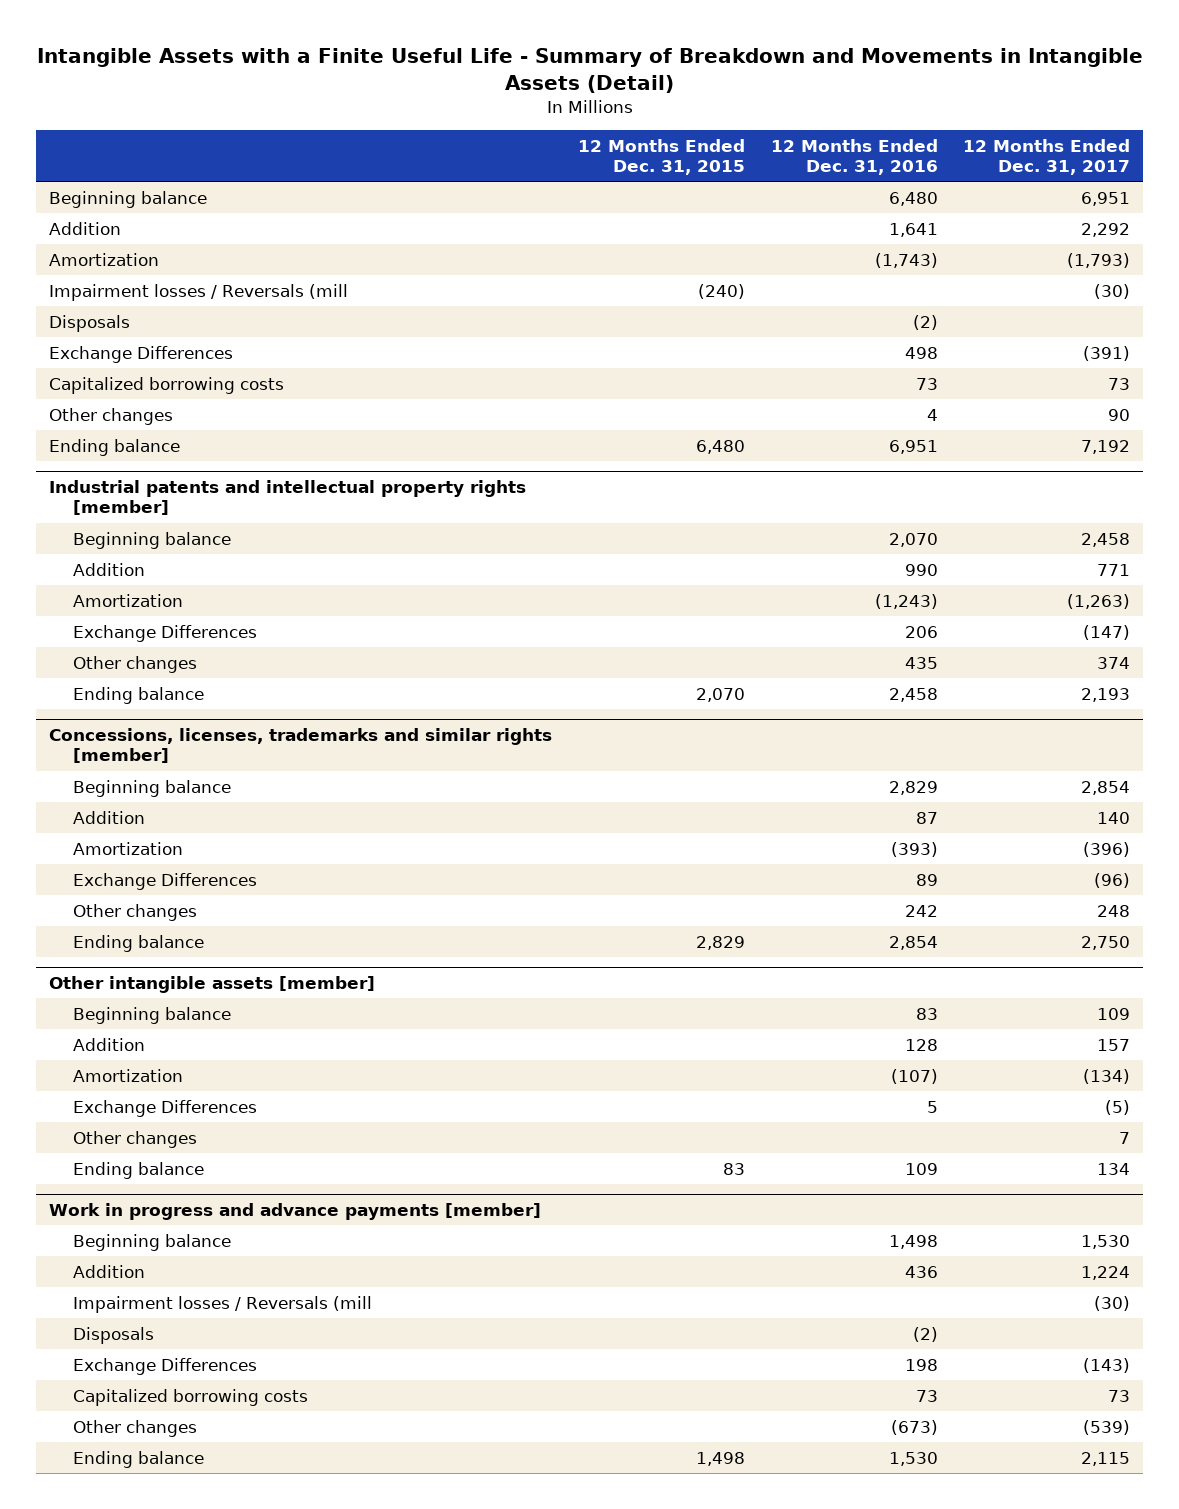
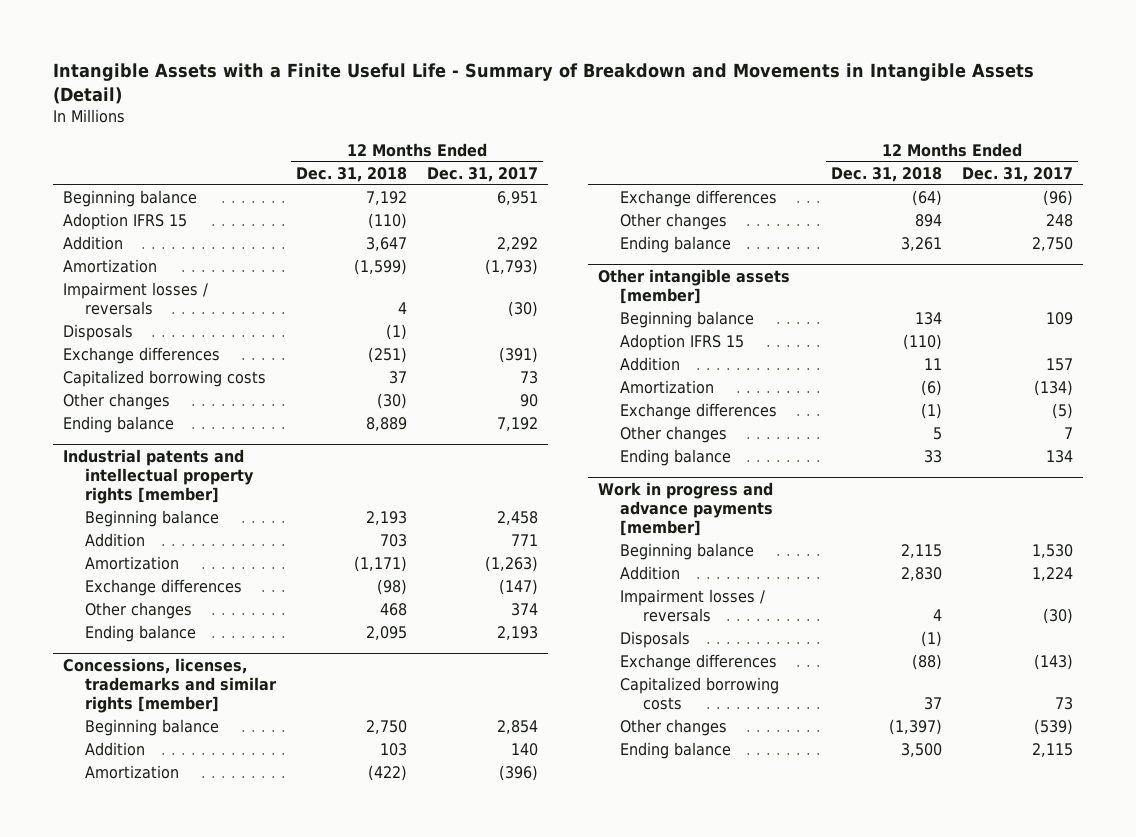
- | 12 Months Ended Dec. 31, 2015 | 12 Months Ended Dec. 31, 2016 | 12 Months Ended Dec. 31, 2017
+ | 12 Months Ended Dec. 31, 2018 | 12 Months Ended Dec. 31, 2017
+ Adoption IFRS 15 | (110) |
- Impairment losses / Reversals (mill | (240) | | (30)
+ Impairment losses / reversals | 4 | (30)
- Exchange Differences | | 498 | (391)
+ Exchange differences | (251) | (391)
@ Industrial patents and intellectual property rights [member]
- Exchange Differences | | 206 | (147)
+ Exchange differences | (98) | (147)
@ Concessions, licenses, trademarks and similar rights [member]
- Exchange Differences | | 89 | (96)
+ Exchange differences | (64) | (96)
@ Other intangible assets [member]
+ Adoption IFRS 15 | (110) |
- Exchange Differences | | 5 | (5)
+ Exchange differences | (1) | (5)
@ Work in progress and advance payments [member]
- Impairment losses / Reversals (mill | | | (30)
+ Impairment losses / reversals | 4 | (30)
- Exchange Differences | | 198 | (143)
+ Exchange differences | (88) | (143)

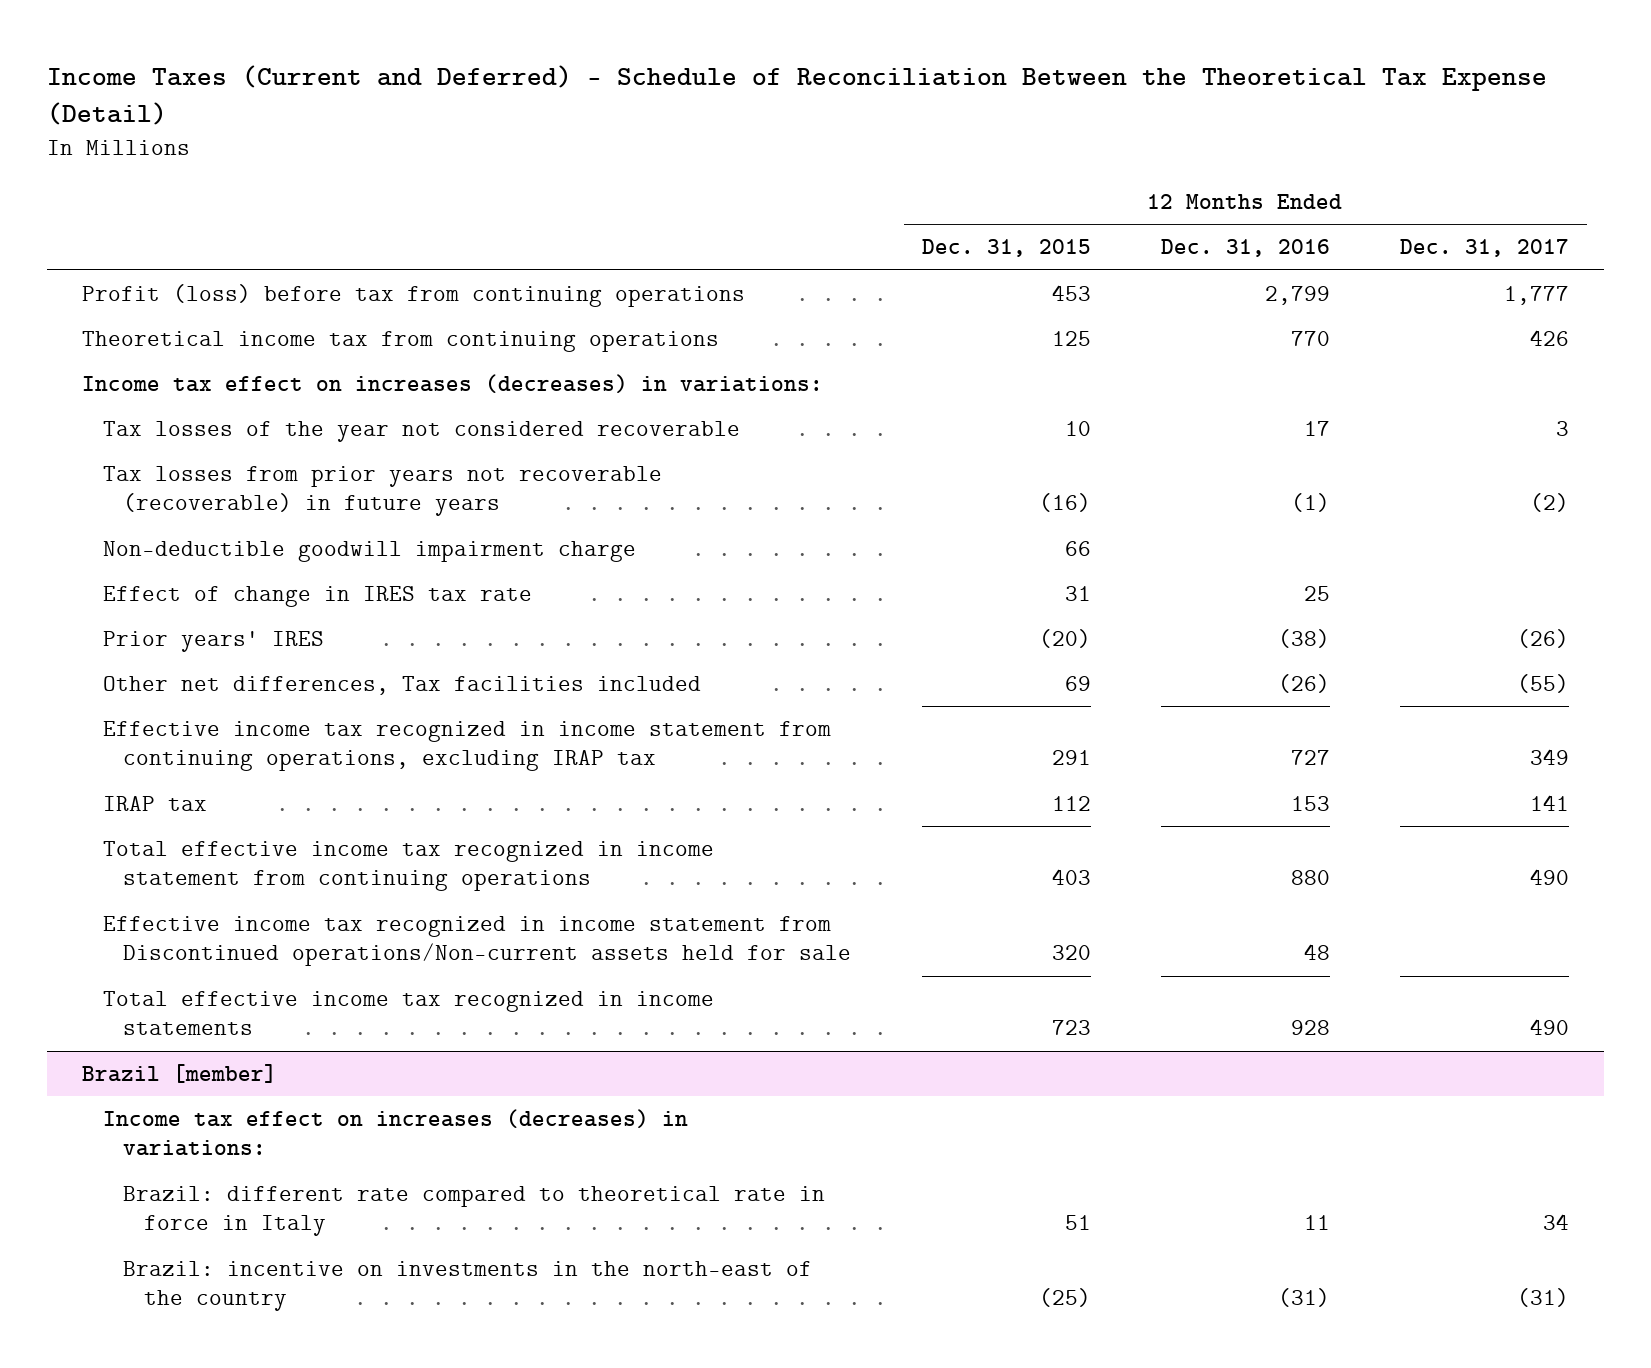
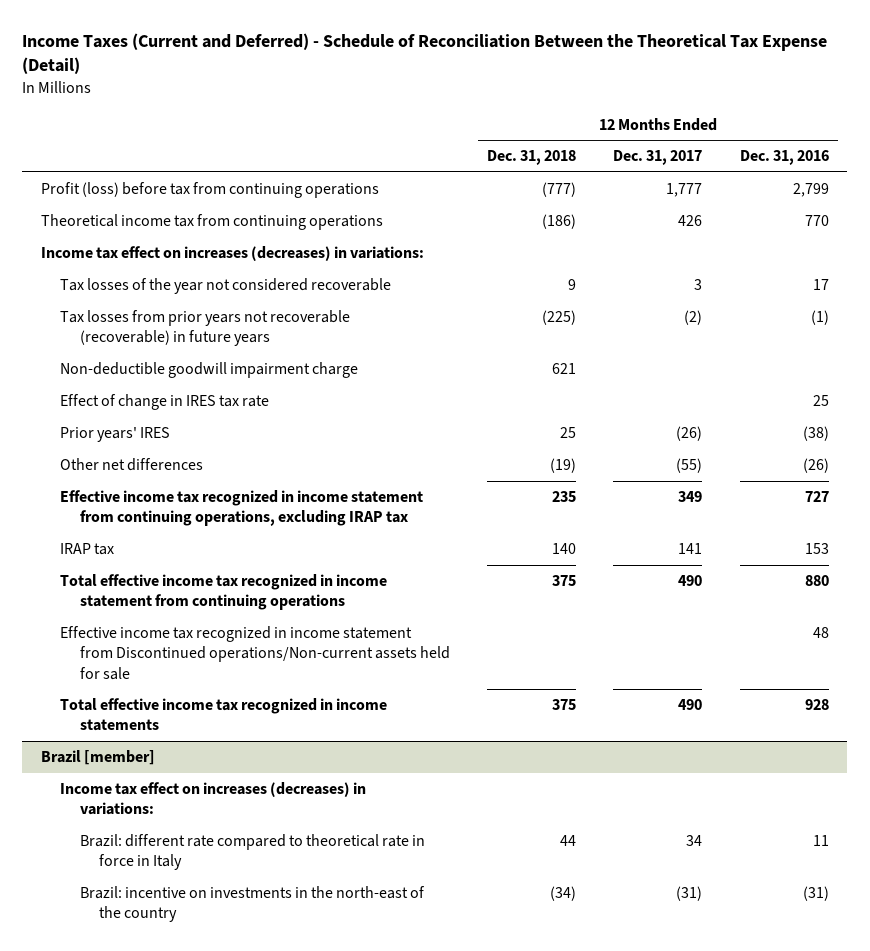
- | 12 Months Ended Dec. 31, 2015 | 12 Months Ended Dec. 31, 2016 | 12 Months Ended Dec. 31, 2017
+ | 12 Months Ended Dec. 31, 2018 | 12 Months Ended Dec. 31, 2017 | 12 Months Ended Dec. 31, 2016
- Other net differences, Tax facilities included | 69 | (26) | (55)
+ Other net differences | (19) | (55) | (26)

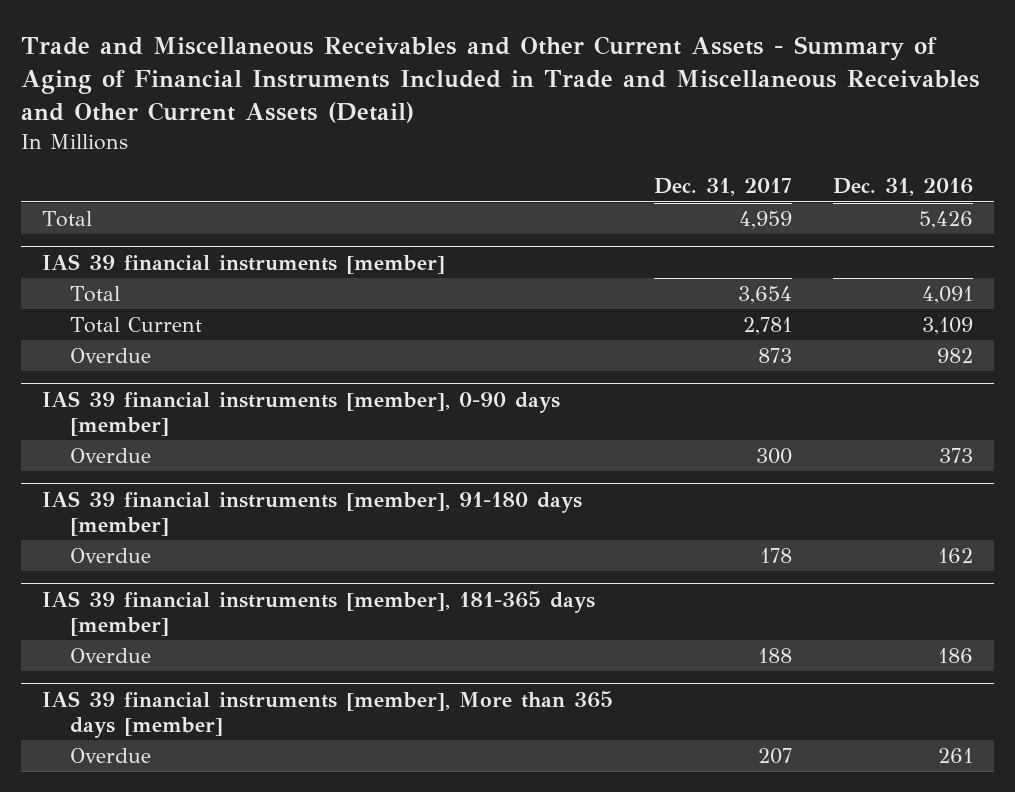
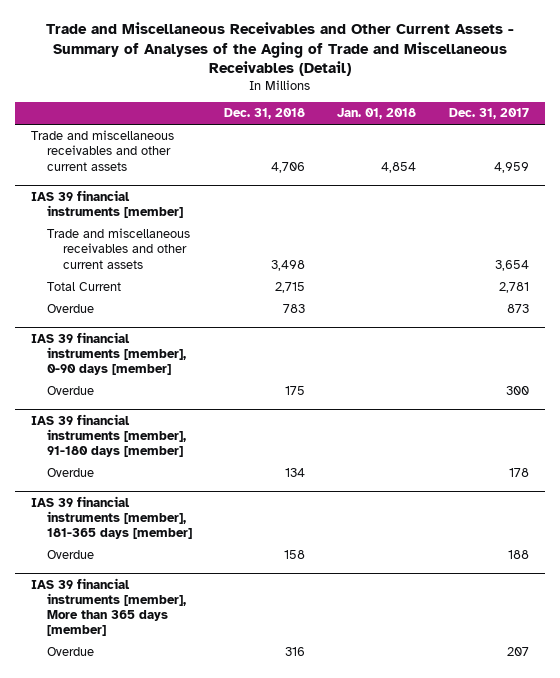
- Trade and Miscellaneous Receivables and Other Current Assets - Summary of Aging of Financial Instruments Included in Trade and Miscellaneous Receivables and Other Current Assets (Detail)
+ Trade and Miscellaneous Receivables and Other Current Assets - Summary of Analyses of the Aging of Trade and Miscellaneous Receivables (Detail)
- | Dec. 31, 2017 | Dec. 31, 2016
+ | Dec. 31, 2018 | Jan. 01, 2018 | Dec. 31, 2017
- Total | 4,959 | 5,426
+ Trade and miscellaneous receivables and other current assets | 4,706 | 4,854 | 4,959
@ IAS 39 financial instruments [member]
- Total | 3,654 | 4,091
+ Trade and miscellaneous receivables and other current assets | 3,498 | | 3,654

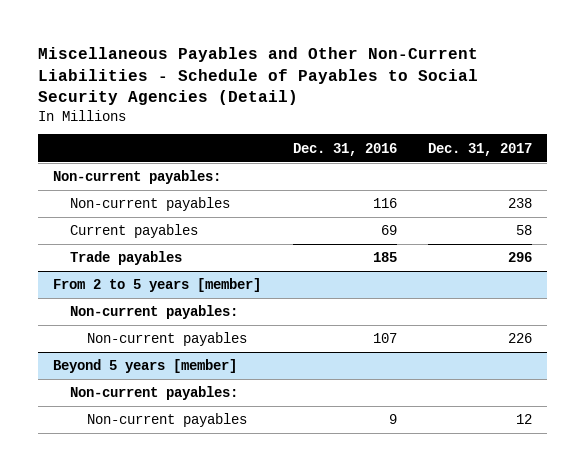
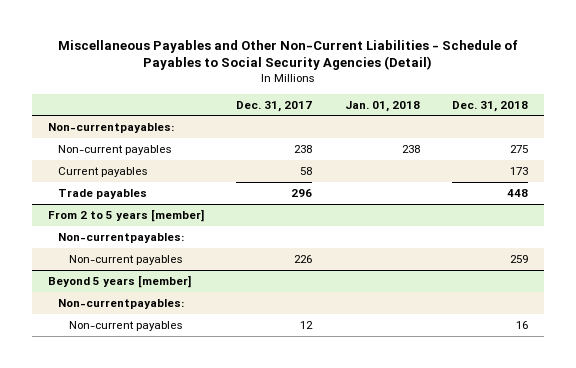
- | Dec. 31, 2016 | Dec. 31, 2017
+ | Dec. 31, 2017 | Jan. 01, 2018 | Dec. 31, 2018
- Non-current payables:
+ Non-currentpayables:
@ From 2 to 5 years [member]
- Non-current payables:
+ Non-currentpayables:
@ Beyond 5 years [member]
- Non-current payables:
+ Non-currentpayables:

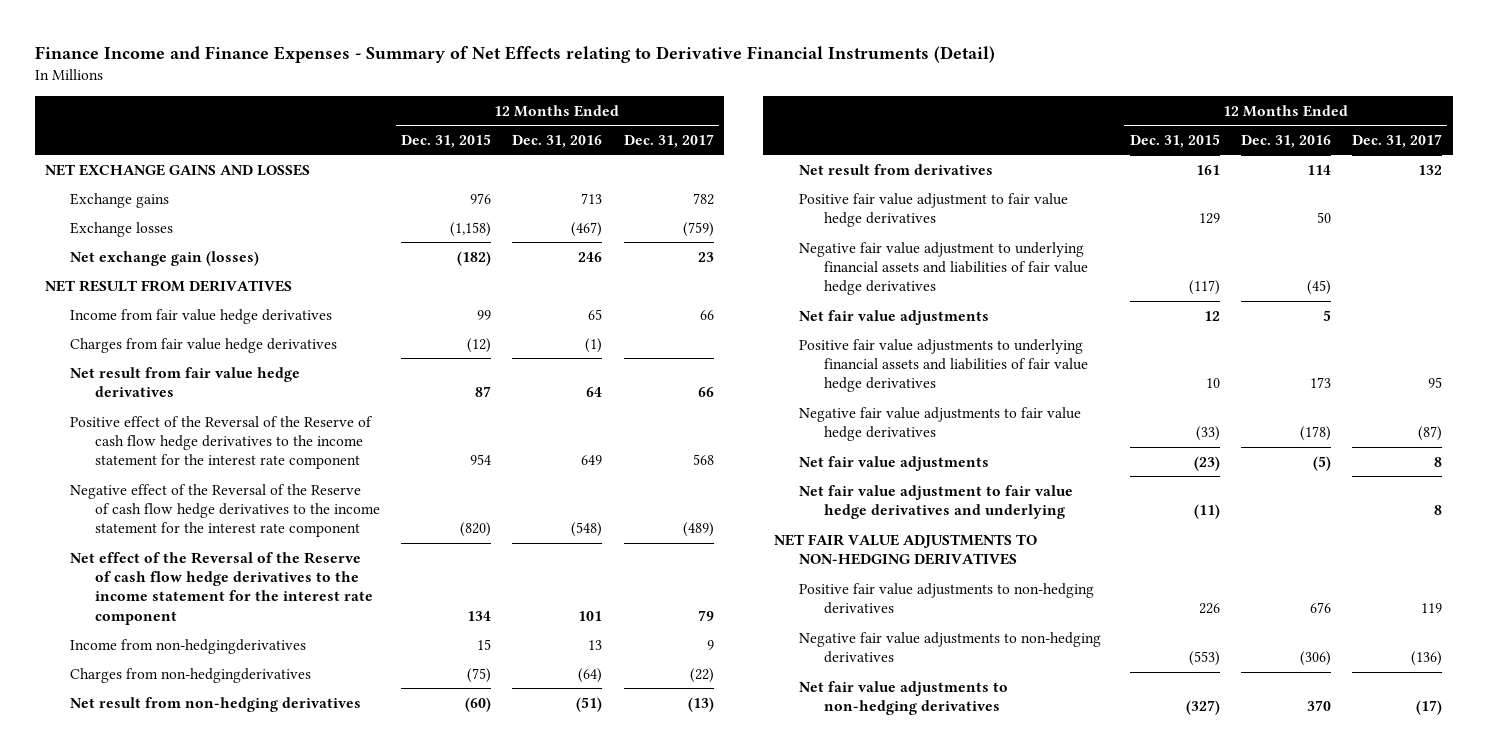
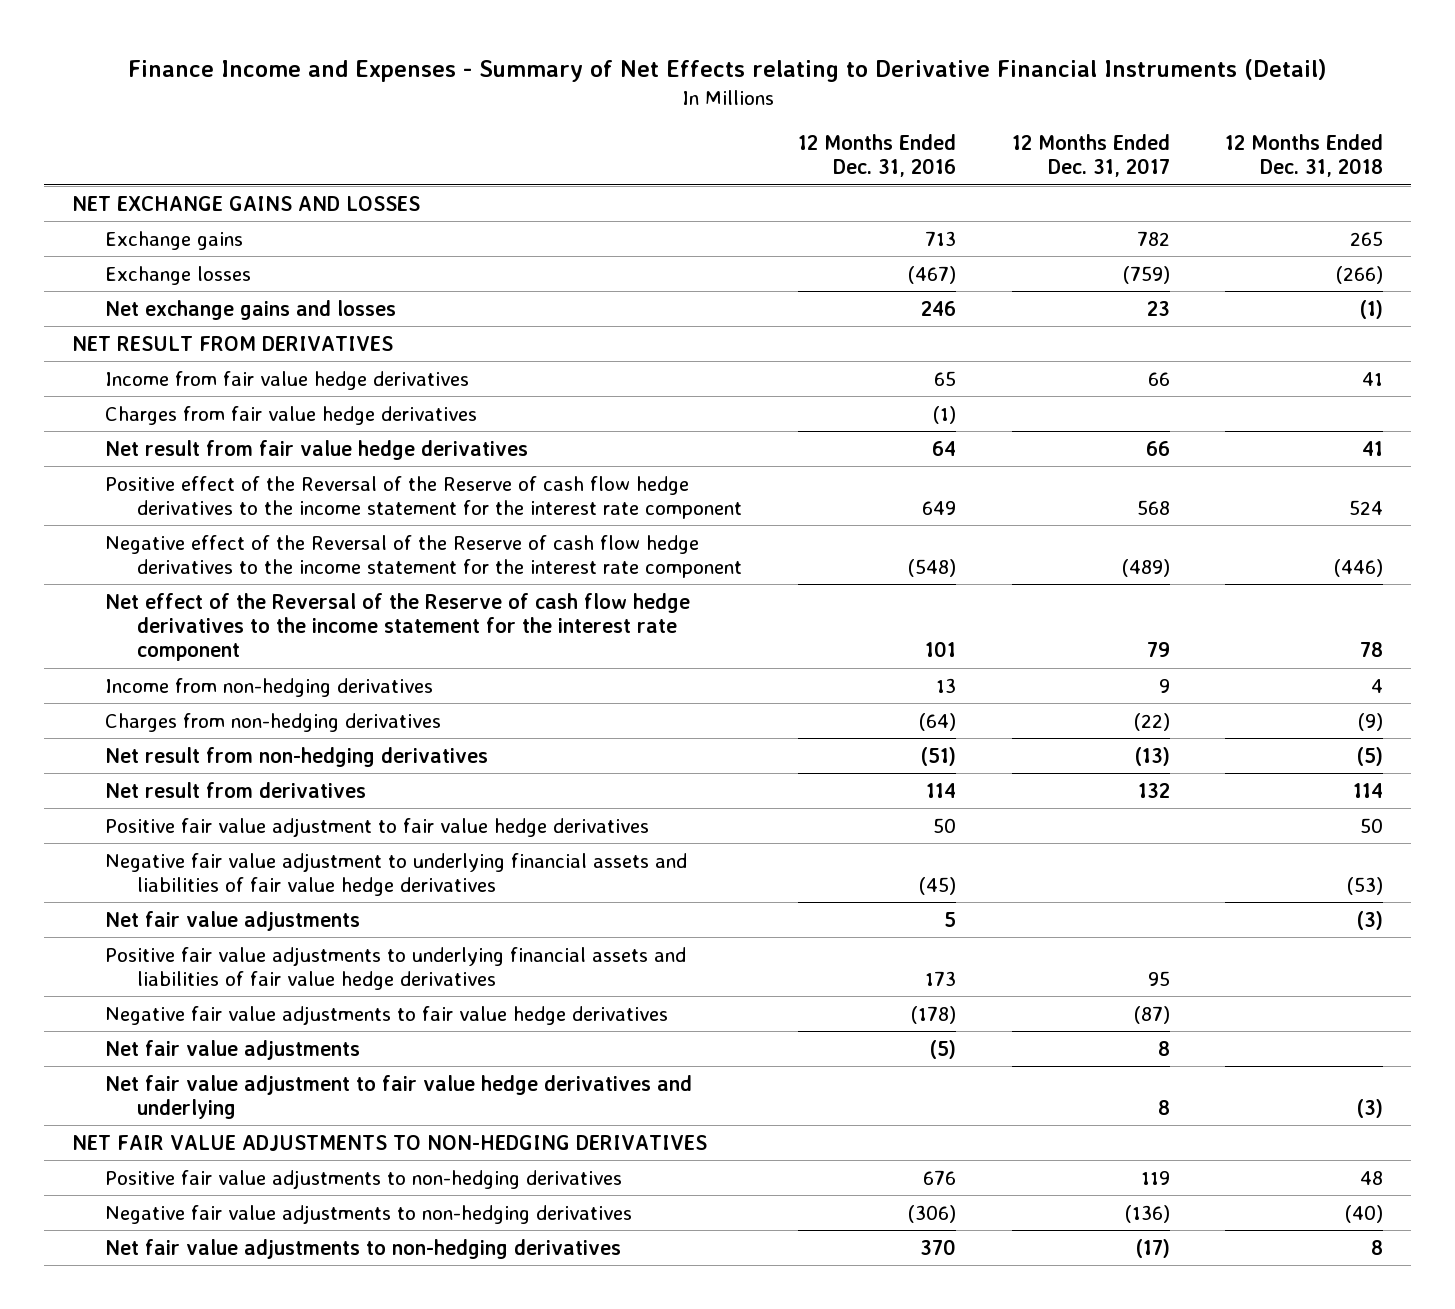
- Finance Income and Finance Expenses - Summary of Net Effects relating to Derivative Financial Instruments (Detail)
+ Finance Income and Expenses - Summary of Net Effects relating to Derivative Financial Instruments (Detail)
- | 12 Months Ended Dec. 31, 2015 | 12 Months Ended Dec. 31, 2016 | 12 Months Ended Dec. 31, 2017
+ | 12 Months Ended Dec. 31, 2016 | 12 Months Ended Dec. 31, 2017 | 12 Months Ended Dec. 31, 2018
- Net exchange gain (losses) | (182) | 246 | 23
+ Net exchange gains and losses | 246 | 23 | (1)
- Income from non-hedgingderivatives | 15 | 13 | 9
- Charges from non-hedgingderivatives | (75) | (64) | (22)
+ Income from non-hedging derivatives | 13 | 9 | 4
+ Charges from non-hedging derivatives | (64) | (22) | (9)

